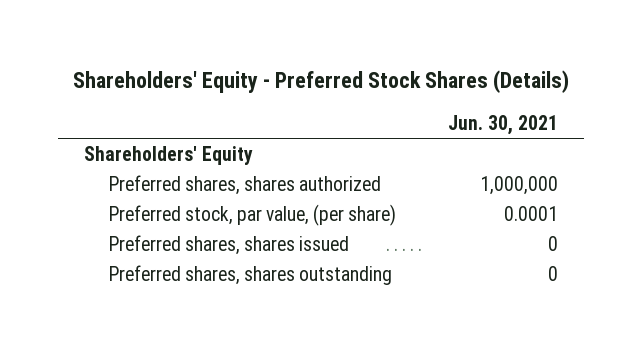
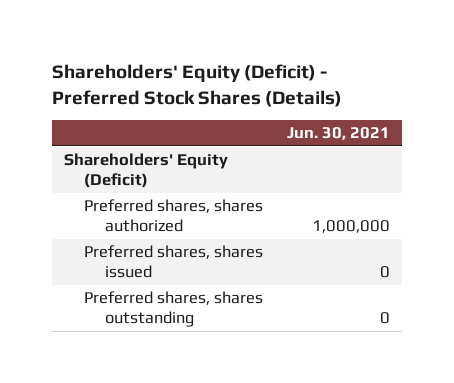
- Shareholders' Equity - Preferred Stock Shares (Details)
+ Shareholders' Equity (Deficit) - Preferred Stock Shares (Details)
- Shareholders' Equity
+ Shareholders' Equity (Deficit)
- Preferred stock, par value, (per share) | 0.0001

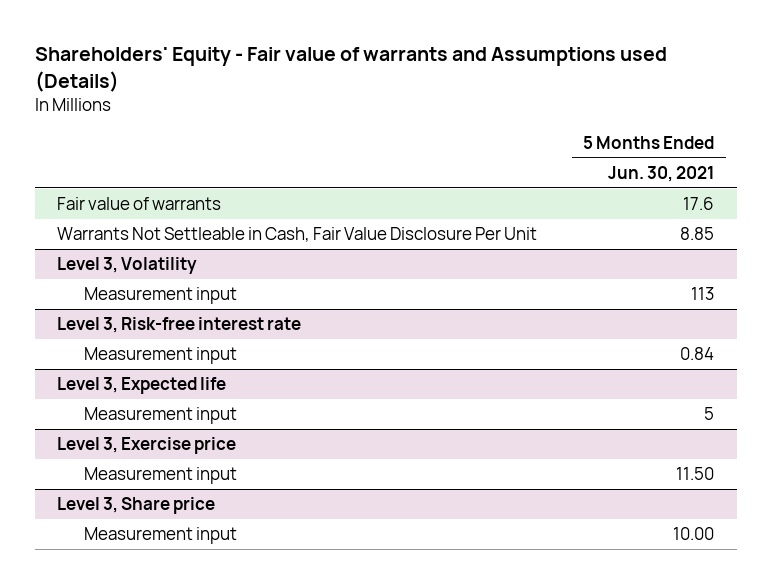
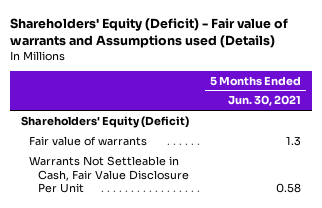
- Shareholders' Equity - Fair value of warrants and Assumptions used (Details)
+ Shareholders' Equity (Deficit) - Fair value of warrants and Assumptions used (Details)
- Fair value of warrants | 17.6
- Warrants Not Settleable in Cash, Fair Value Disclosure Per Unit | 8.85
- Level 3, Volatility
- Measurement input | 113
- Level 3, Risk-free interest rate
- Measurement input | 0.84
- Level 3, Expected life
- Measurement input | 5
- Level 3, Exercise price
- Measurement input | 11.50
- Level 3, Share price
- Measurement input | 10.00
+ Shareholders' Equity (Deficit)
+ Fair value of warrants | 1.3
+ Warrants Not Settleable in Cash, Fair Value Disclosure Per Unit | 0.58

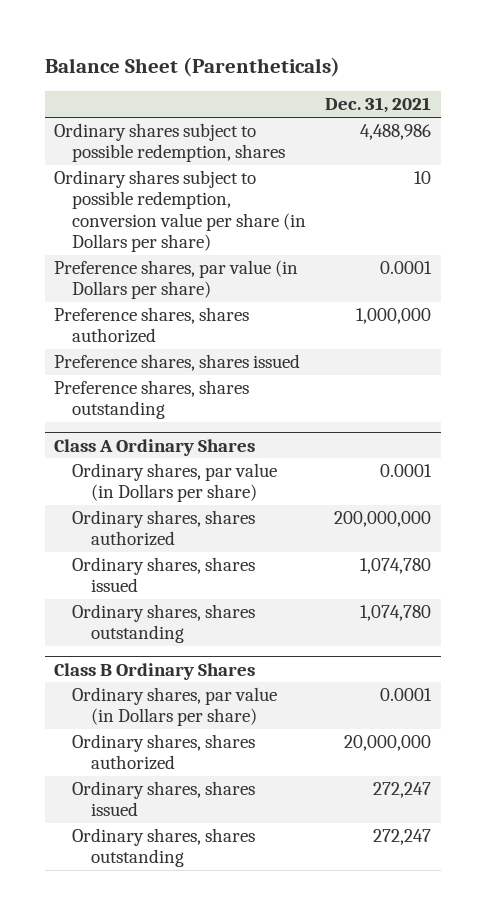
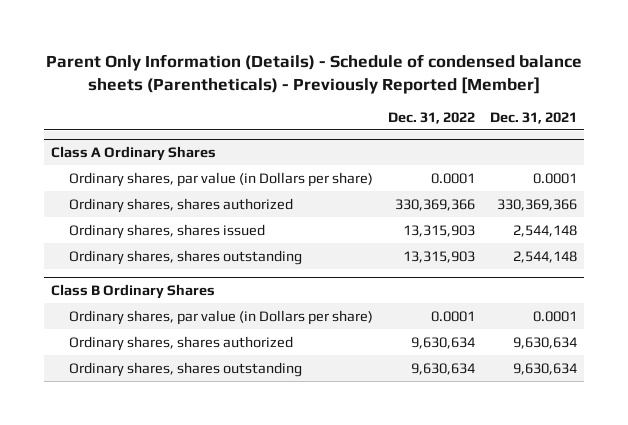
- Balance Sheet (Parentheticals)
+ Parent Only Information (Details) - Schedule of condensed balance sheets (Parentheticals) - Previously Reported [Member]
- | Dec. 31, 2021
+ | Dec. 31, 2022 | Dec. 31, 2021
- Ordinary shares subject to possible redemption, shares | 4,488,986
- Ordinary shares subject to possible redemption, conversion value per share (in Dollars per share) | 10
- Preference shares, par value (in Dollars per share) | 0.0001
- Preference shares, shares authorized | 1,000,000
- Preference shares, shares issued
- Preference shares, shares outstanding
@ Class A Ordinary Shares
- Ordinary shares, shares authorized | 200,000,000
- Ordinary shares, shares issued | 1,074,780
- Ordinary shares, shares outstanding | 1,074,780
+ Ordinary shares, shares authorized | 330,369,366 | 330,369,366
+ Ordinary shares, shares issued | 13,315,903 | 2,544,148
+ Ordinary shares, shares outstanding | 13,315,903 | 2,544,148
@ Class B Ordinary Shares
- Ordinary shares, shares authorized | 20,000,000
- Ordinary shares, shares issued | 272,247
- Ordinary shares, shares outstanding | 272,247
+ Ordinary shares, shares authorized | 9,630,634 | 9,630,634
+ Ordinary shares, shares outstanding | 9,630,634 | 9,630,634

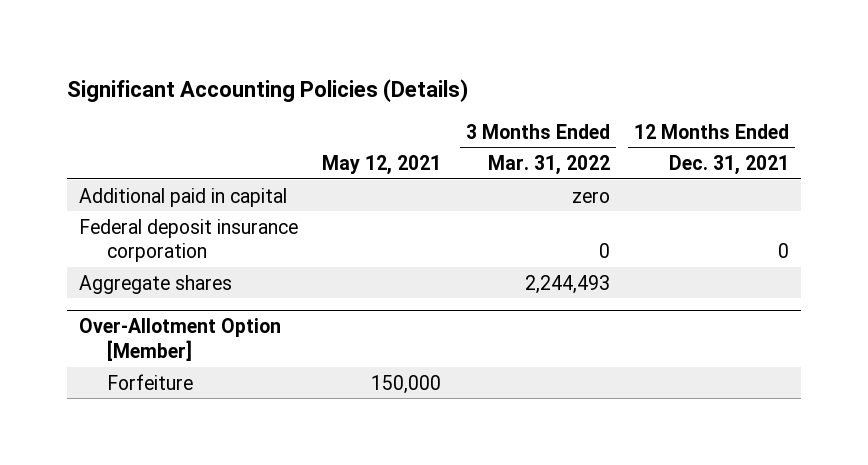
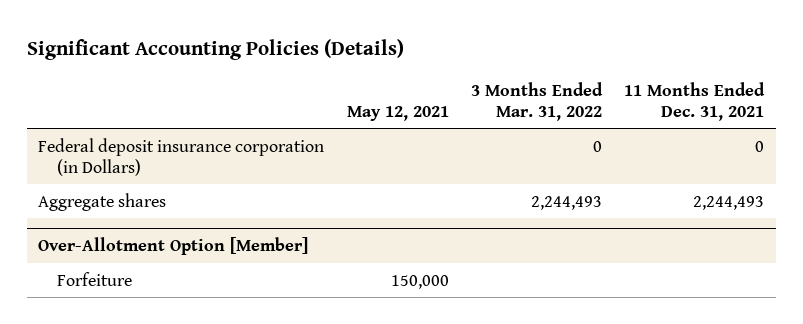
- | May 12, 2021 | 3 Months Ended Mar. 31, 2022 | 12 Months Ended Dec. 31, 2021
+ | May 12, 2021 | 3 Months Ended Mar. 31, 2022 | 11 Months Ended Dec. 31, 2021
- Additional paid in capital | | zero |
- Federal deposit insurance corporation | | 0 | 0
+ Federal deposit insurance corporation (in Dollars) | | 0 | 0

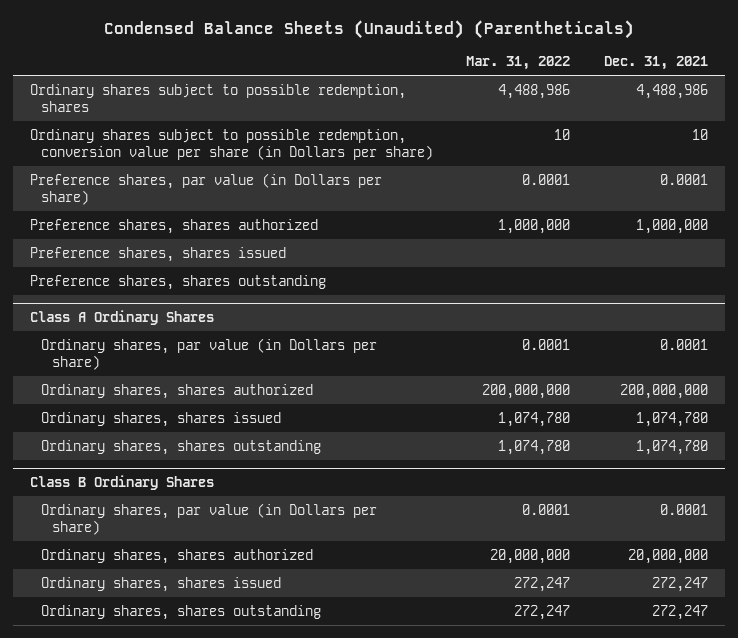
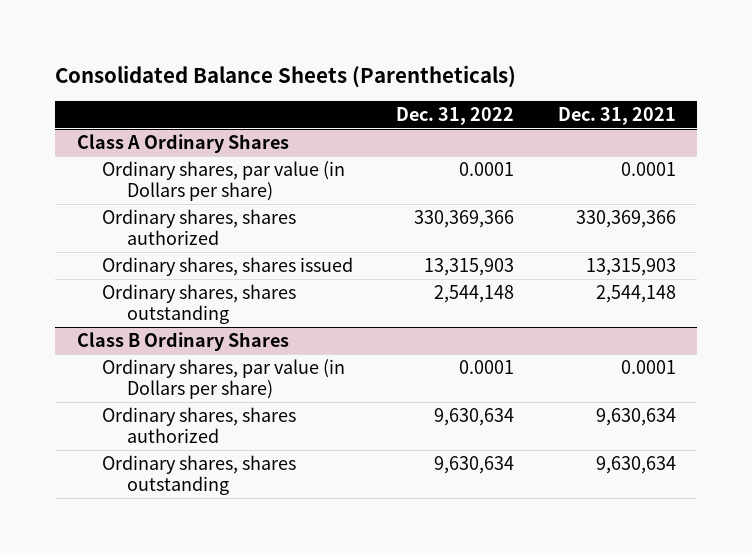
- Condensed Balance Sheets (Unaudited) (Parentheticals)
+ Consolidated Balance Sheets (Parentheticals)
- | Mar. 31, 2022 | Dec. 31, 2021
+ | Dec. 31, 2022 | Dec. 31, 2021
- Ordinary shares subject to possible redemption, shares | 4,488,986 | 4,488,986
- Ordinary shares subject to possible redemption, conversion value per share (in Dollars per share) | 10 | 10
- Preference shares, par value (in Dollars per share) | 0.0001 | 0.0001
- Preference shares, shares authorized | 1,000,000 | 1,000,000
- Preference shares, shares issued
- Preference shares, shares outstanding
@ Class A Ordinary Shares
- Ordinary shares, shares authorized | 200,000,000 | 200,000,000
- Ordinary shares, shares issued | 1,074,780 | 1,074,780
- Ordinary shares, shares outstanding | 1,074,780 | 1,074,780
+ Ordinary shares, shares authorized | 330,369,366 | 330,369,366
+ Ordinary shares, shares issued | 13,315,903 | 13,315,903
+ Ordinary shares, shares outstanding | 2,544,148 | 2,544,148
@ Class B Ordinary Shares
- Ordinary shares, shares authorized | 20,000,000 | 20,000,000
- Ordinary shares, shares issued | 272,247 | 272,247
- Ordinary shares, shares outstanding | 272,247 | 272,247
+ Ordinary shares, shares authorized | 9,630,634 | 9,630,634
+ Ordinary shares, shares outstanding | 9,630,634 | 9,630,634

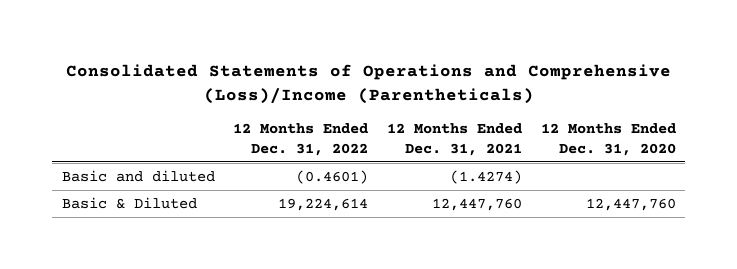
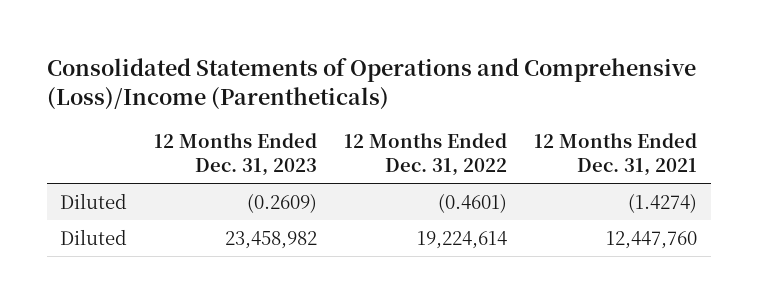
- | 12 Months Ended Dec. 31, 2022 | 12 Months Ended Dec. 31, 2021 | 12 Months Ended Dec. 31, 2020
+ | 12 Months Ended Dec. 31, 2023 | 12 Months Ended Dec. 31, 2022 | 12 Months Ended Dec. 31, 2021
- Basic and diluted | (0.4601) | (1.4274) |
- Basic & Diluted | 19,224,614 | 12,447,760 | 12,447,760
+ Diluted | (0.2609) | (0.4601) | (1.4274)
+ Diluted | 23,458,982 | 19,224,614 | 12,447,760

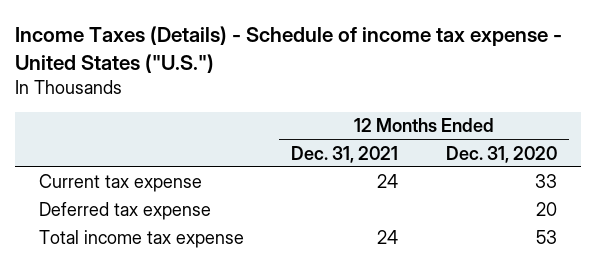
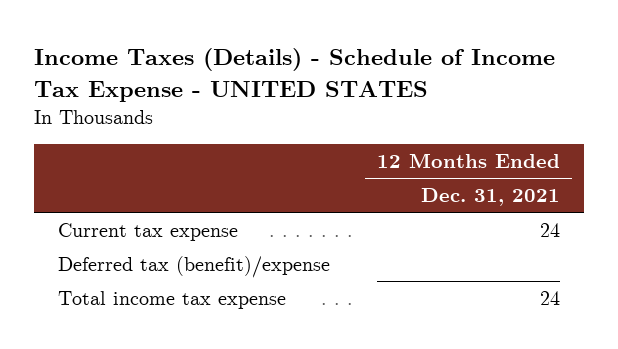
- Income Taxes (Details) - Schedule of income tax expense - United States ("U.S.")
+ Income Taxes (Details) - Schedule of Income Tax Expense - UNITED STATES
- | 12 Months Ended Dec. 31, 2021 | 12 Months Ended Dec. 31, 2020
+ | 12 Months Ended Dec. 31, 2021
- Deferred tax expense | | 20
+ Deferred tax (benefit)/expense

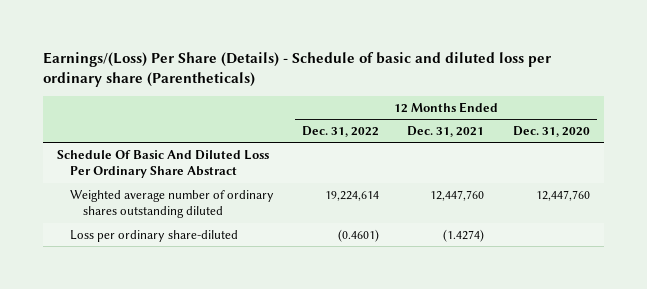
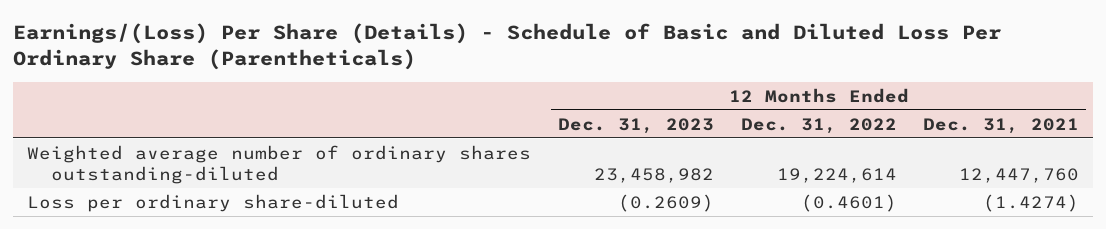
- Earnings/(Loss) Per Share (Details) - Schedule of basic and diluted loss per ordinary share (Parentheticals)
+ Earnings/(Loss) Per Share (Details) - Schedule of Basic and Diluted Loss Per Ordinary Share (Parentheticals)
- | 12 Months Ended Dec. 31, 2022 | 12 Months Ended Dec. 31, 2021 | 12 Months Ended Dec. 31, 2020
+ | 12 Months Ended Dec. 31, 2023 | 12 Months Ended Dec. 31, 2022 | 12 Months Ended Dec. 31, 2021
- Schedule Of Basic And Diluted Loss Per Ordinary Share Abstract
- Weighted average number of ordinary shares outstanding diluted | 19,224,614 | 12,447,760 | 12,447,760
+ Weighted average number of ordinary shares outstanding-diluted | 23,458,982 | 19,224,614 | 12,447,760

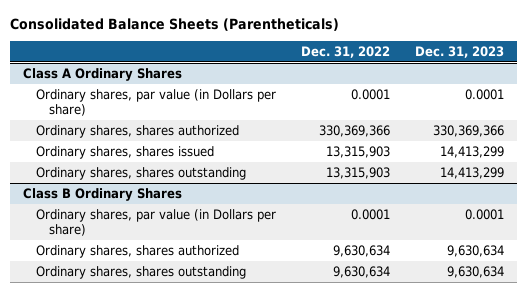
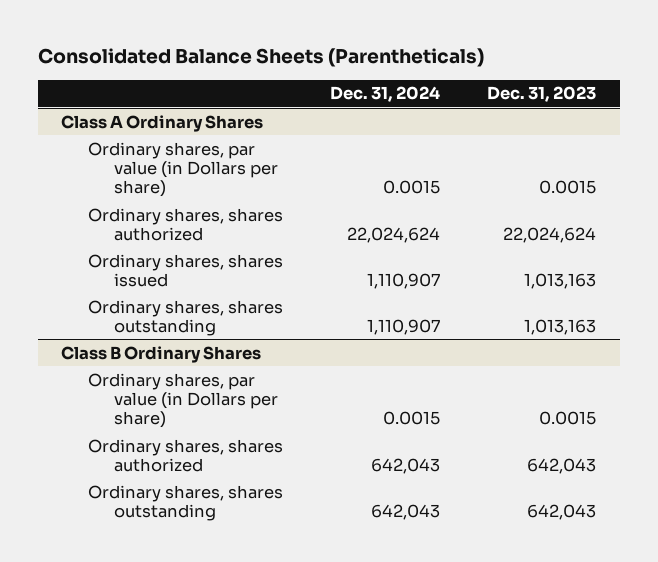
- | Dec. 31, 2022 | Dec. 31, 2023
+ | Dec. 31, 2024 | Dec. 31, 2023
@ Class A Ordinary Shares
- Ordinary shares, par value (in Dollars per share) | 0.0001 | 0.0001
- Ordinary shares, shares authorized | 330,369,366 | 330,369,366
- Ordinary shares, shares issued | 13,315,903 | 14,413,299
- Ordinary shares, shares outstanding | 13,315,903 | 14,413,299
+ Ordinary shares, par value (in Dollars per share) | 0.0015 | 0.0015
+ Ordinary shares, shares authorized | 22,024,624 | 22,024,624
+ Ordinary shares, shares issued | 1,110,907 | 1,013,163
+ Ordinary shares, shares outstanding | 1,110,907 | 1,013,163
@ Class B Ordinary Shares
- Ordinary shares, par value (in Dollars per share) | 0.0001 | 0.0001
- Ordinary shares, shares authorized | 9,630,634 | 9,630,634
- Ordinary shares, shares outstanding | 9,630,634 | 9,630,634
+ Ordinary shares, par value (in Dollars per share) | 0.0015 | 0.0015
+ Ordinary shares, shares authorized | 642,043 | 642,043
+ Ordinary shares, shares outstanding | 642,043 | 642,043

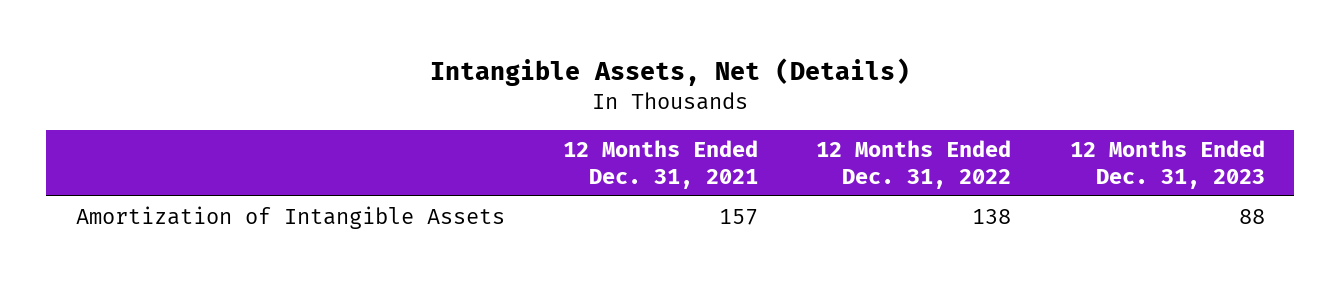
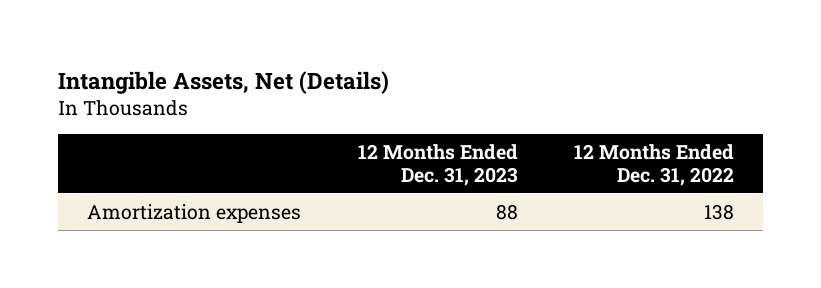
- | 12 Months Ended Dec. 31, 2021 | 12 Months Ended Dec. 31, 2022 | 12 Months Ended Dec. 31, 2023
+ | 12 Months Ended Dec. 31, 2023 | 12 Months Ended Dec. 31, 2022
- Amortization of Intangible Assets | 157 | 138 | 88
+ Amortization expenses | 88 | 138

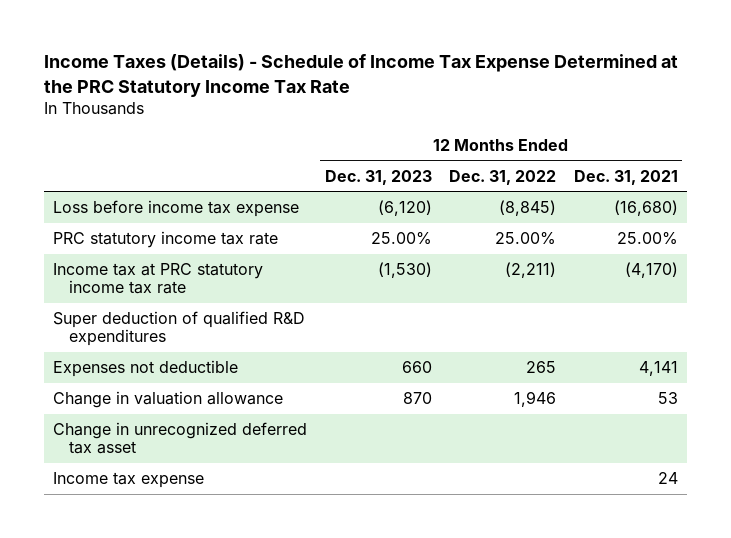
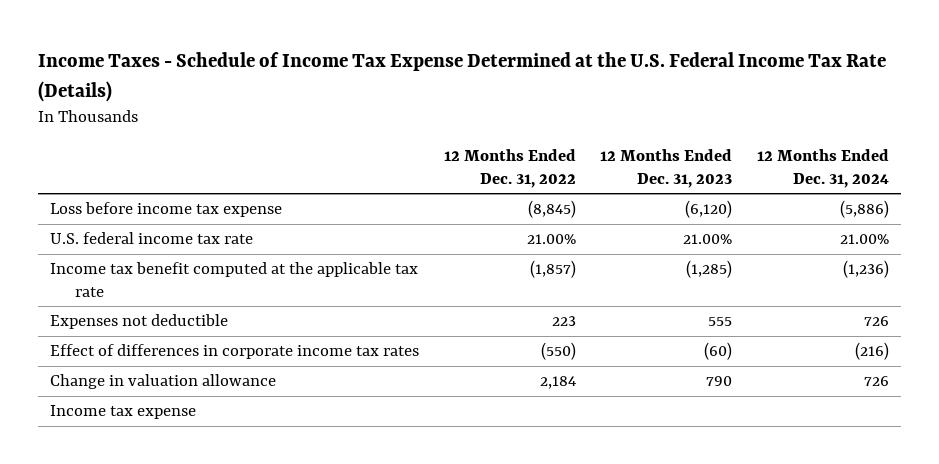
- Income Taxes (Details) - Schedule of Income Tax Expense Determined at the PRC Statutory Income Tax Rate
+ Income Taxes - Schedule of Income Tax Expense Determined at the U.S. Federal Income Tax Rate (Details)
- | 12 Months Ended Dec. 31, 2023 | 12 Months Ended Dec. 31, 2022 | 12 Months Ended Dec. 31, 2021
+ | 12 Months Ended Dec. 31, 2022 | 12 Months Ended Dec. 31, 2023 | 12 Months Ended Dec. 31, 2024
- PRC statutory income tax rate | 25.00% | 25.00% | 25.00%
- Income tax at PRC statutory income tax rate | (1,530) | (2,211) | (4,170)
- Super deduction of qualified R&D expenditures
- Expenses not deductible | 660 | 265 | 4,141
- Change in valuation allowance | 870 | 1,946 | 53
- Change in unrecognized deferred tax asset
+ U.S. federal income tax rate | 21.00% | 21.00% | 21.00%
+ Income tax benefit computed at the applicable tax rate | (1,857) | (1,285) | (1,236)
+ Expenses not deductible | 223 | 555 | 726
+ Effect of differences in corporate income tax rates | (550) | (60) | (216)
+ Change in valuation allowance | 2,184 | 790 | 726

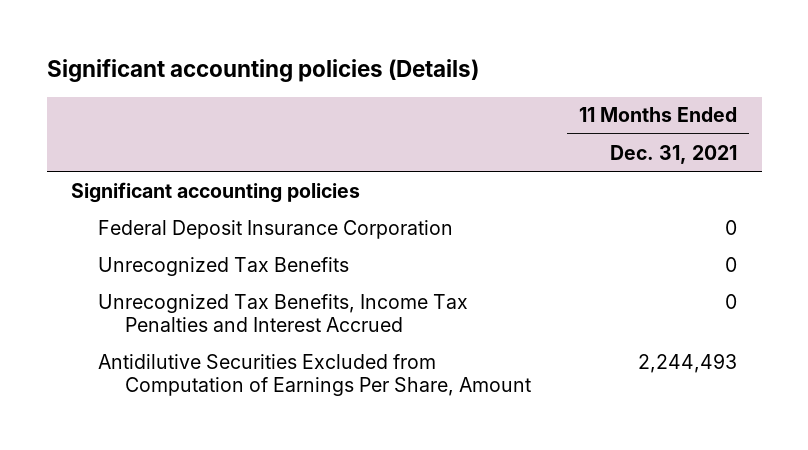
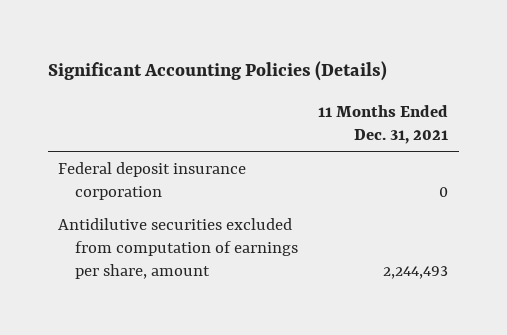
- Significant accounting policies (Details)
+ Significant Accounting Policies (Details)
- Significant accounting policies
- Federal Deposit Insurance Corporation | 0
- Unrecognized Tax Benefits | 0
- Unrecognized Tax Benefits, Income Tax Penalties and Interest Accrued | 0
- Antidilutive Securities Excluded from Computation of Earnings Per Share, Amount | 2,244,493
+ Federal deposit insurance corporation | 0
+ Antidilutive securities excluded from computation of earnings per share, amount | 2,244,493

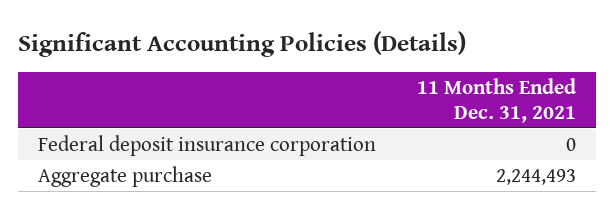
- Antidilutive securities excluded from computation of earnings per share, amount | 2,244,493
+ Aggregate purchase | 2,244,493

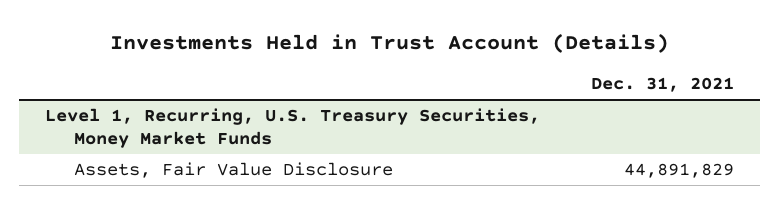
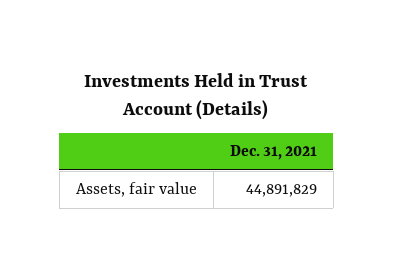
- Level 1, Recurring, U.S. Treasury Securities, Money Market Funds
- Assets, Fair Value Disclosure | 44,891,829
+ Assets, fair value | 44,891,829

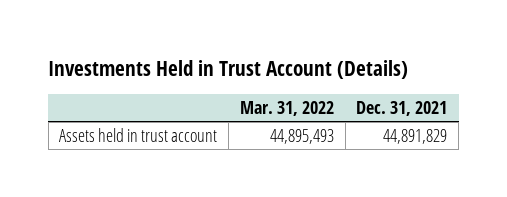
- | Dec. 31, 2021
+ | Mar. 31, 2022 | Dec. 31, 2021
- Assets, fair value | 44,891,829
+ Assets held in trust account | 44,895,493 | 44,891,829

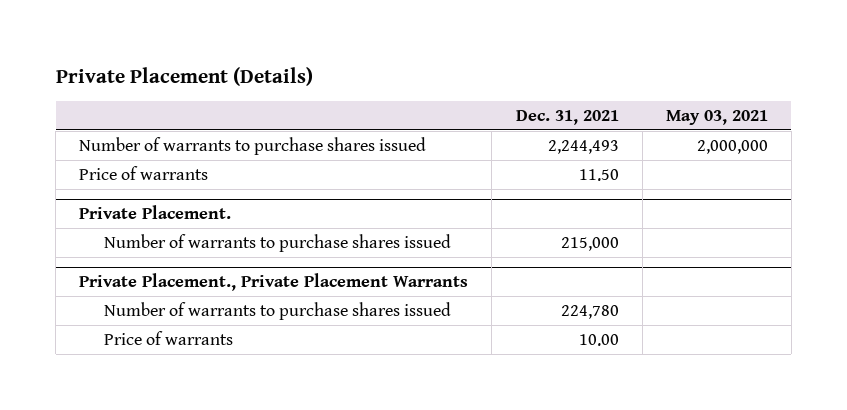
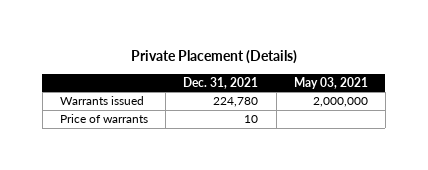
- Number of warrants to purchase shares issued | 2,244,493 | 2,000,000
- Price of warrants | 11.50 |
- Private Placement.
- Number of warrants to purchase shares issued | 215,000 |
- Private Placement., Private Placement Warrants
- Number of warrants to purchase shares issued | 224,780 |
- Price of warrants | 10.00 |
+ Warrants issued | 224,780 | 2,000,000
+ Price of warrants | 10 |

